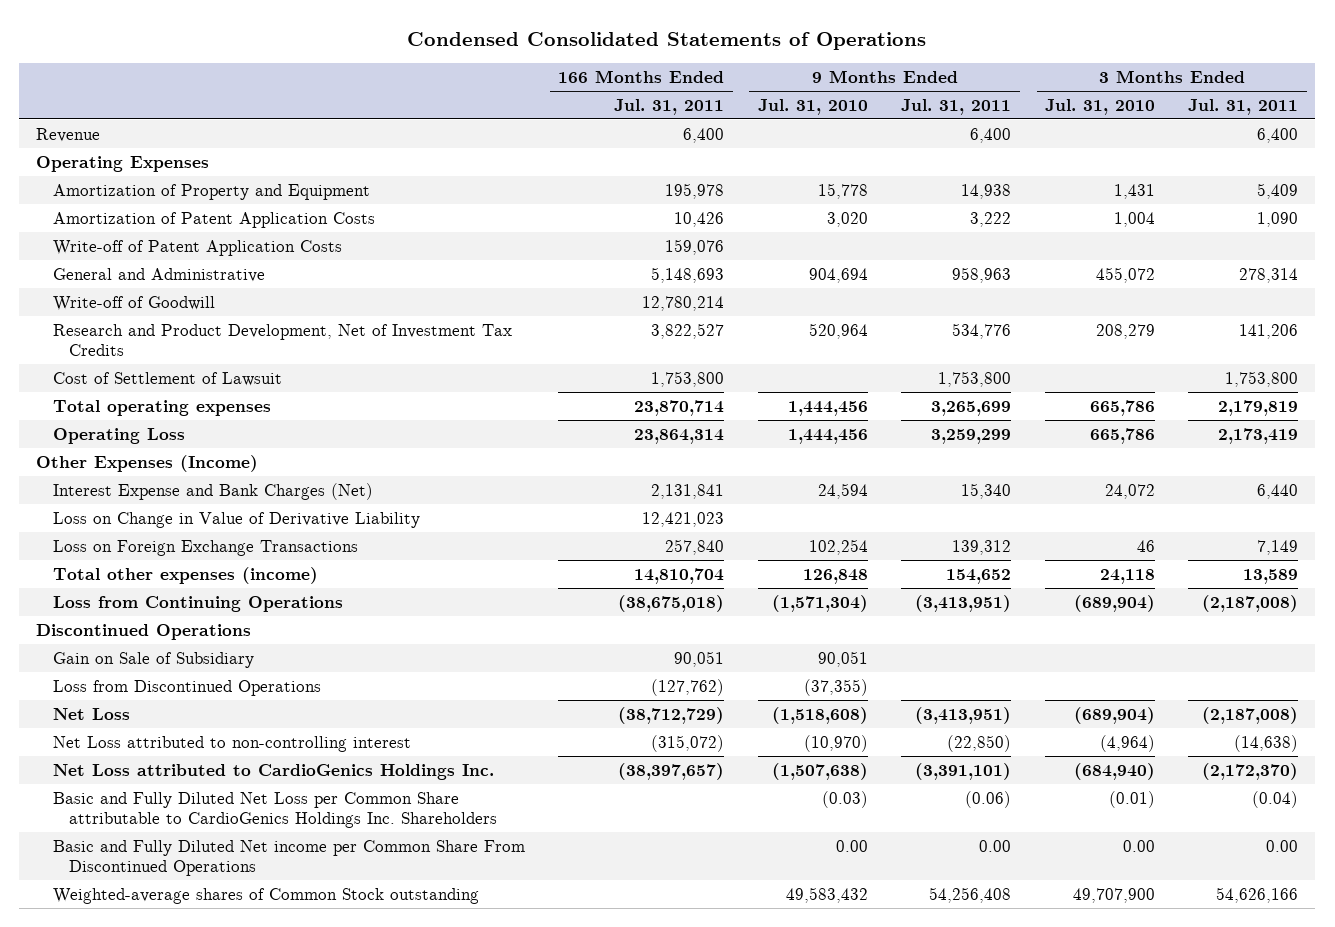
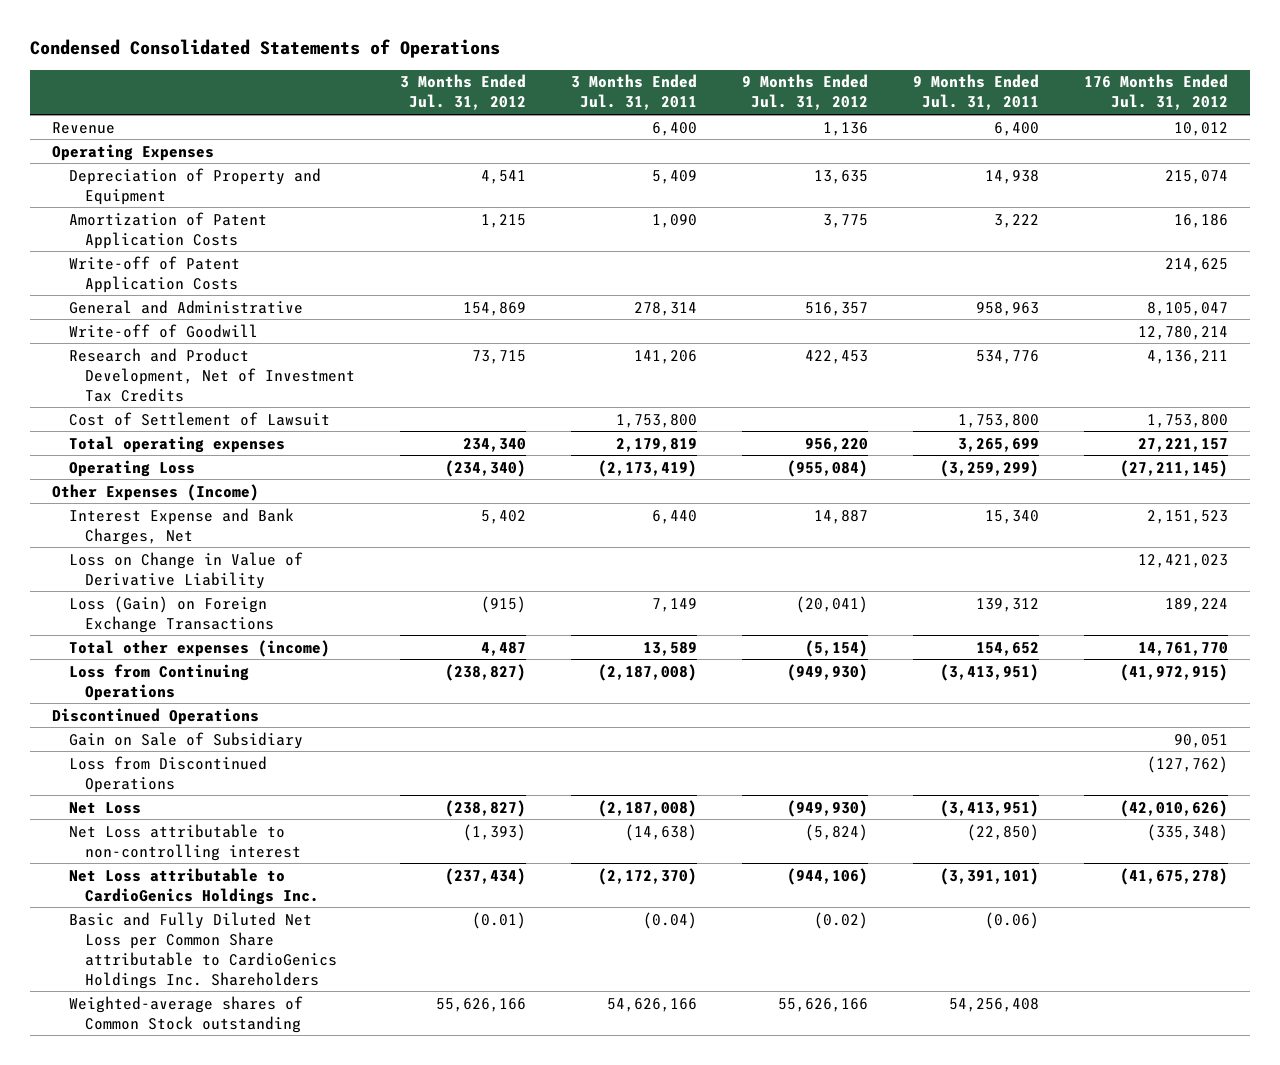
- | 166 Months Ended Jul. 31, 2011 | 9 Months Ended Jul. 31, 2010 | 9 Months Ended Jul. 31, 2011 | 3 Months Ended Jul. 31, 2010 | 3 Months Ended Jul. 31, 2011
+ | 3 Months Ended Jul. 31, 2012 | 3 Months Ended Jul. 31, 2011 | 9 Months Ended Jul. 31, 2012 | 9 Months Ended Jul. 31, 2011 | 176 Months Ended Jul. 31, 2012
- Amortization of Property and Equipment | 195,978 | 15,778 | 14,938 | 1,431 | 5,409
+ Depreciation of Property and Equipment | 4,541 | 5,409 | 13,635 | 14,938 | 215,074
- Operating Loss | 23,864,314 | 1,444,456 | 3,259,299 | 665,786 | 2,173,419
+ Operating Loss | (234,340) | (2,173,419) | (955,084) | (3,259,299) | (27,211,145)
- Interest Expense and Bank Charges (Net) | 2,131,841 | 24,594 | 15,340 | 24,072 | 6,440
+ Interest Expense and Bank Charges, Net | 5,402 | 6,440 | 14,887 | 15,340 | 2,151,523
- Loss on Foreign Exchange Transactions | 257,840 | 102,254 | 139,312 | 46 | 7,149
+ Loss (Gain) on Foreign Exchange Transactions | (915) | 7,149 | (20,041) | 139,312 | 189,224
- Net Loss attributed to non-controlling interest | (315,072) | (10,970) | (22,850) | (4,964) | (14,638)
- Net Loss attributed to CardioGenics Holdings Inc. | (38,397,657) | (1,507,638) | (3,391,101) | (684,940) | (2,172,370)
+ Net Loss attributable to non-controlling interest | (1,393) | (14,638) | (5,824) | (22,850) | (335,348)
+ Net Loss attributable to CardioGenics Holdings Inc. | (237,434) | (2,172,370) | (944,106) | (3,391,101) | (41,675,278)
- Basic and Fully Diluted Net income per Common Share From Discontinued Operations | | 0.00 | 0.00 | 0.00 | 0.00

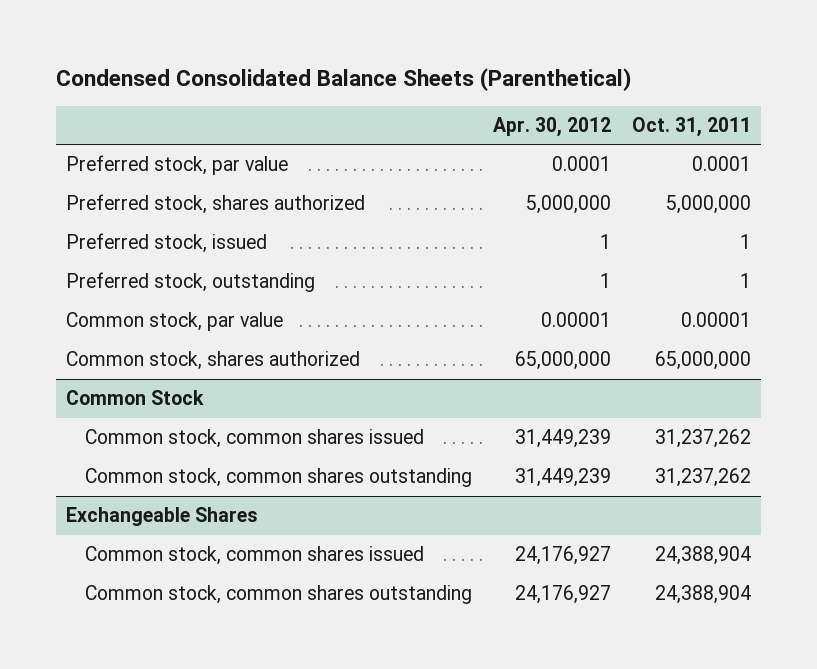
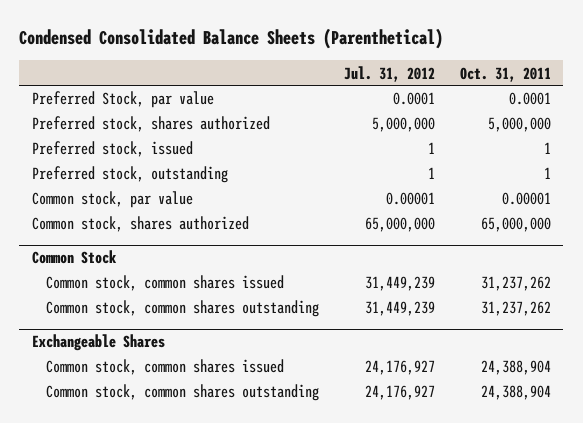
- | Apr. 30, 2012 | Oct. 31, 2011
+ | Jul. 31, 2012 | Oct. 31, 2011
- Preferred stock, par value | 0.0001 | 0.0001
+ Preferred Stock, par value | 0.0001 | 0.0001

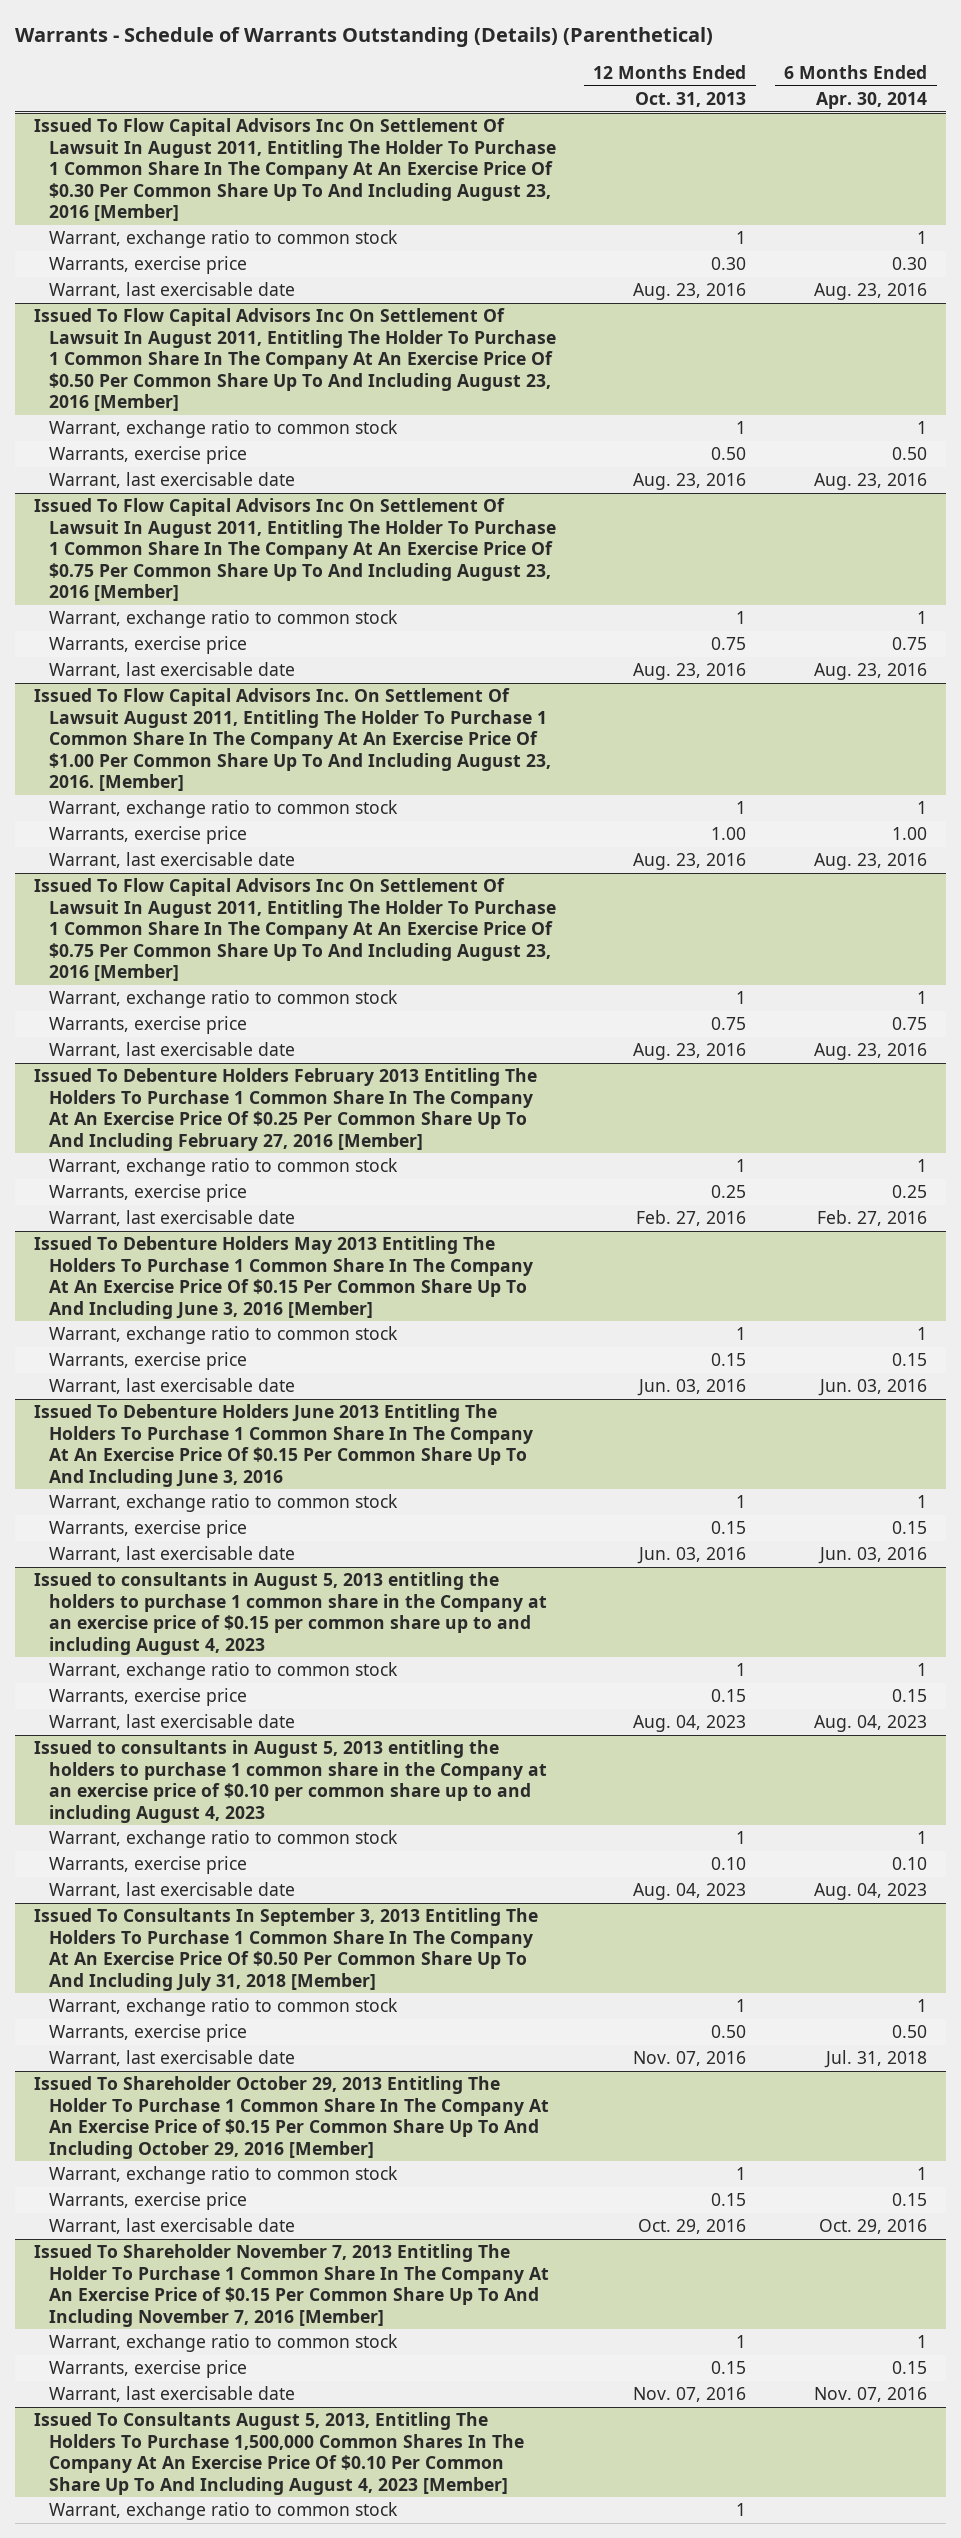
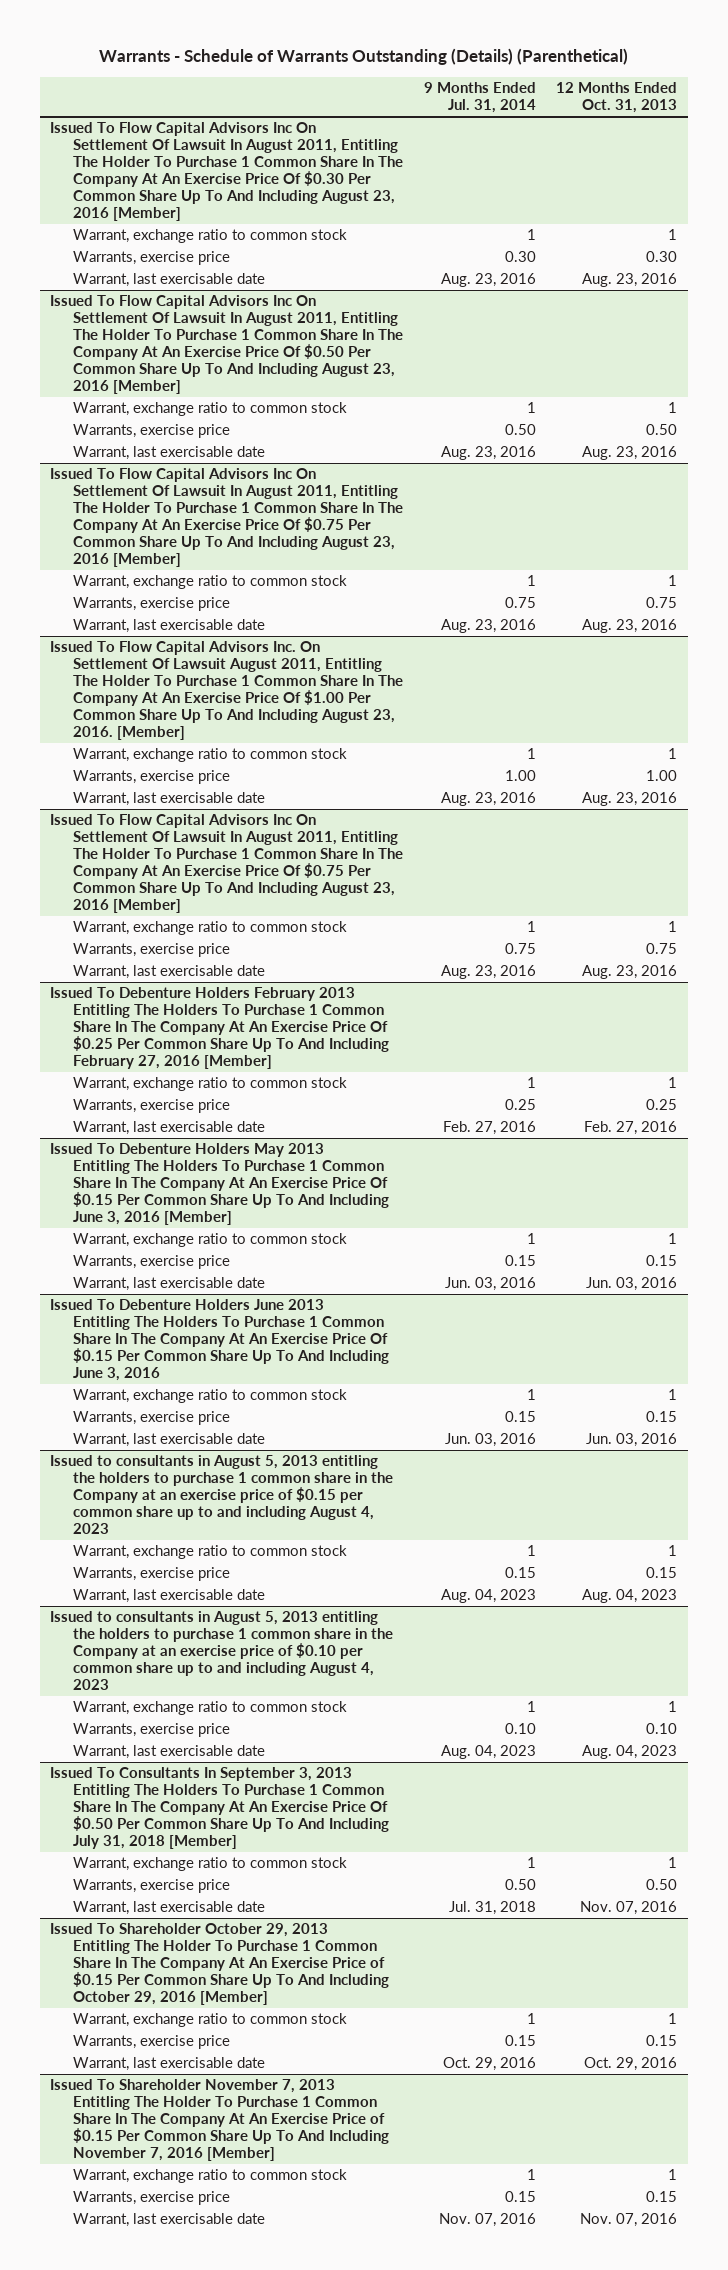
- | 12 Months Ended Oct. 31, 2013 | 6 Months Ended Apr. 30, 2014
+ | 9 Months Ended Jul. 31, 2014 | 12 Months Ended Oct. 31, 2013
- Issued To Consultants August 5, 2013, Entitling The Holders To Purchase 1,500,000 Common Shares In The Company At An Exercise Price Of $0.10 Per Common Share Up To And Including August 4, 2023 [Member]
- Warrant, exchange ratio to common stock | 1 |

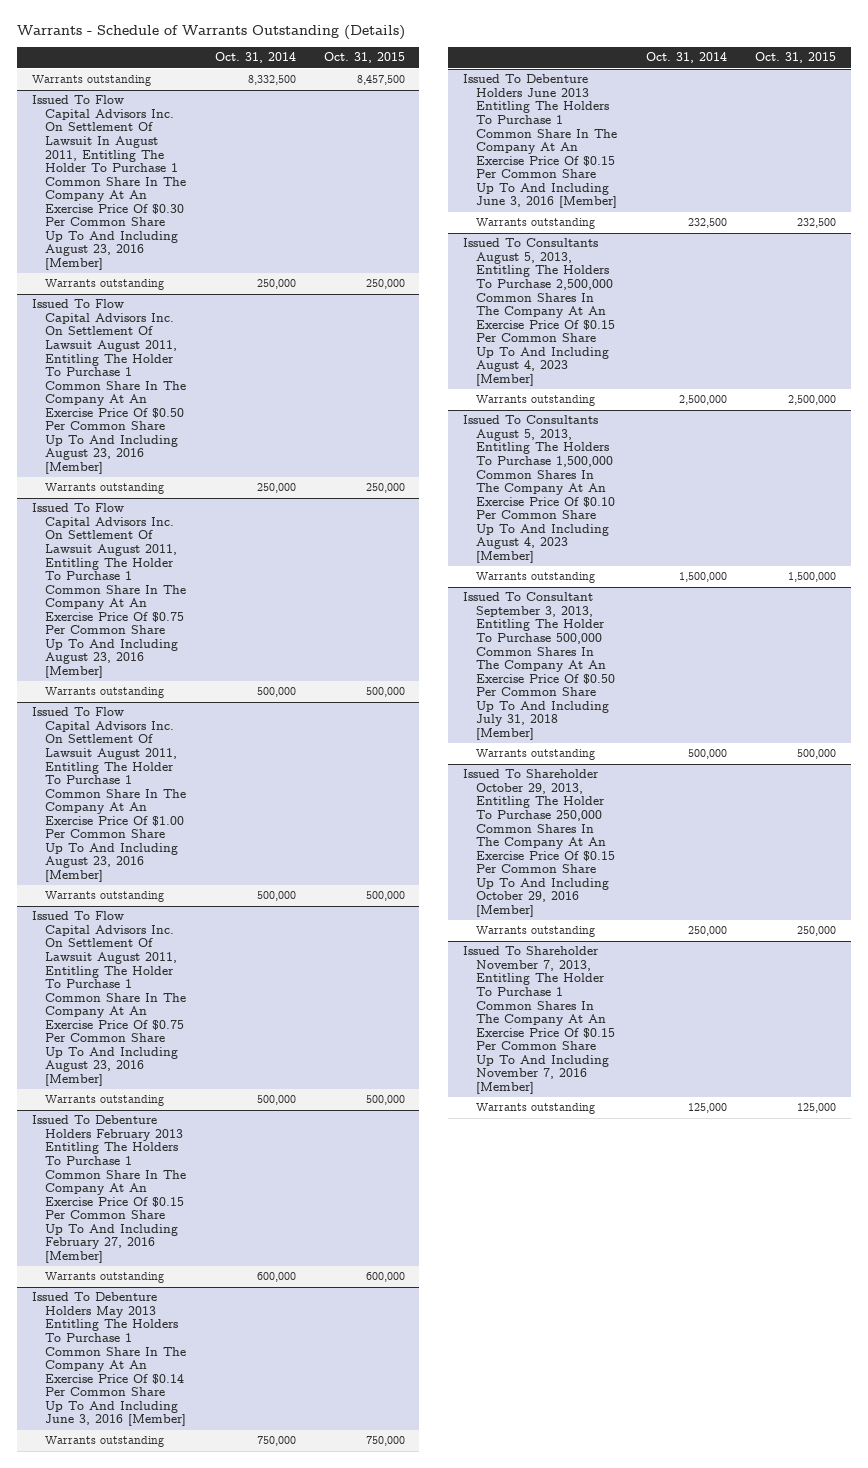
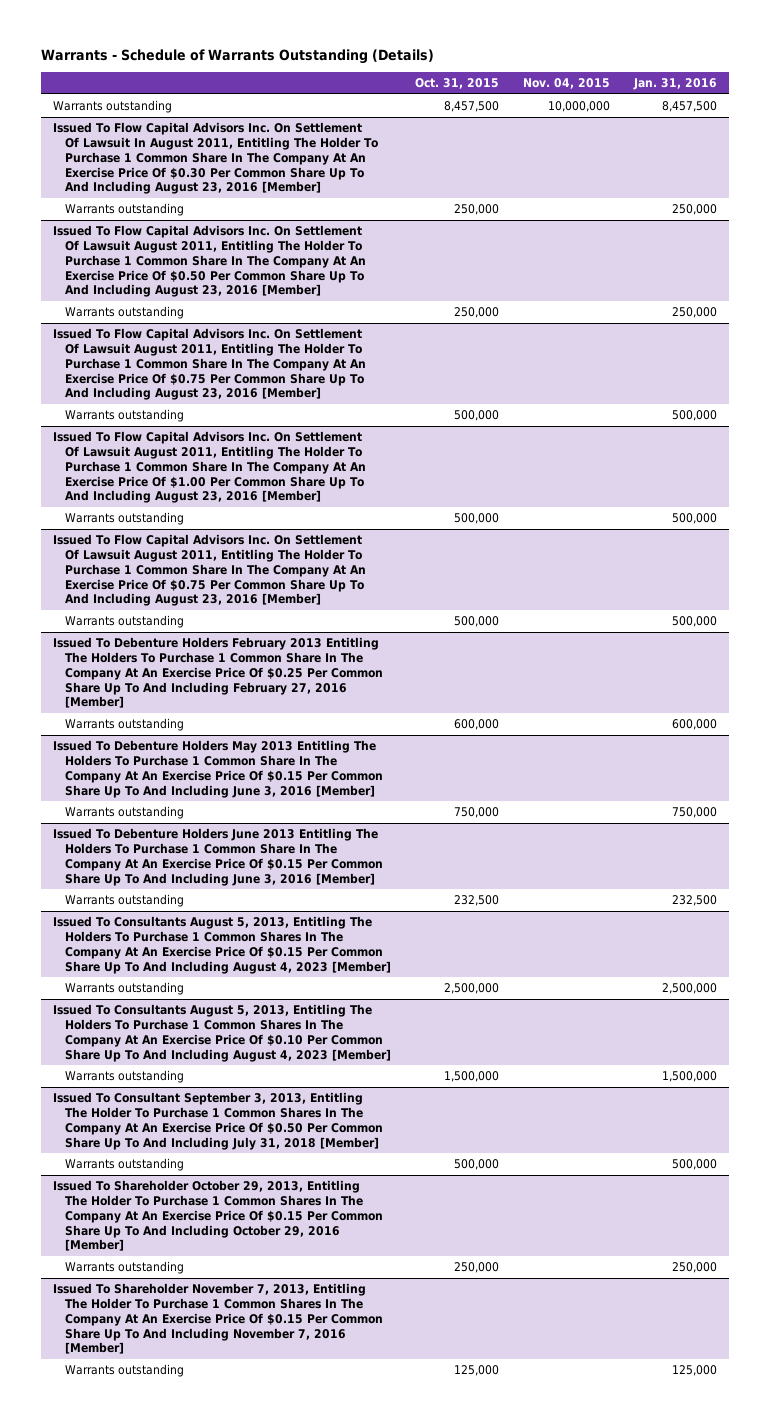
- | Oct. 31, 2014 | Oct. 31, 2015
+ | Oct. 31, 2015 | Nov. 04, 2015 | Jan. 31, 2016
- Issued To Debenture Holders February 2013 Entitling The Holders To Purchase 1 Common Share In The Company At An Exercise Price Of $0.15 Per Common Share Up To And Including February 27, 2016 [Member]
+ Issued To Debenture Holders February 2013 Entitling The Holders To Purchase 1 Common Share In The Company At An Exercise Price Of $0.25 Per Common Share Up To And Including February 27, 2016 [Member]
- Issued To Debenture Holders May 2013 Entitling The Holders To Purchase 1 Common Share In The Company At An Exercise Price Of $0.14 Per Common Share Up To And Including June 3, 2016 [Member]
+ Issued To Debenture Holders May 2013 Entitling The Holders To Purchase 1 Common Share In The Company At An Exercise Price Of $0.15 Per Common Share Up To And Including June 3, 2016 [Member]
- Issued To Consultants August 5, 2013, Entitling The Holders To Purchase 2,500,000 Common Shares In The Company At An Exercise Price Of $0.15 Per Common Share Up To And Including August 4, 2023 [Member]
+ Issued To Consultants August 5, 2013, Entitling The Holders To Purchase 1 Common Shares In The Company At An Exercise Price Of $0.15 Per Common Share Up To And Including August 4, 2023 [Member]
- Issued To Consultants August 5, 2013, Entitling The Holders To Purchase 1,500,000 Common Shares In The Company At An Exercise Price Of $0.10 Per Common Share Up To And Including August 4, 2023 [Member]
+ Issued To Consultants August 5, 2013, Entitling The Holders To Purchase 1 Common Shares In The Company At An Exercise Price Of $0.10 Per Common Share Up To And Including August 4, 2023 [Member]
- Issued To Consultant September 3, 2013, Entitling The Holder To Purchase 500,000 Common Shares In The Company At An Exercise Price Of $0.50 Per Common Share Up To And Including July 31, 2018 [Member]
+ Issued To Consultant September 3, 2013, Entitling The Holder To Purchase 1 Common Shares In The Company At An Exercise Price Of $0.50 Per Common Share Up To And Including July 31, 2018 [Member]
- Issued To Shareholder October 29, 2013, Entitling The Holder To Purchase 250,000 Common Shares In The Company At An Exercise Price Of $0.15 Per Common Share Up To And Including October 29, 2016 [Member]
+ Issued To Shareholder October 29, 2013, Entitling The Holder To Purchase 1 Common Shares In The Company At An Exercise Price Of $0.15 Per Common Share Up To And Including October 29, 2016 [Member]

